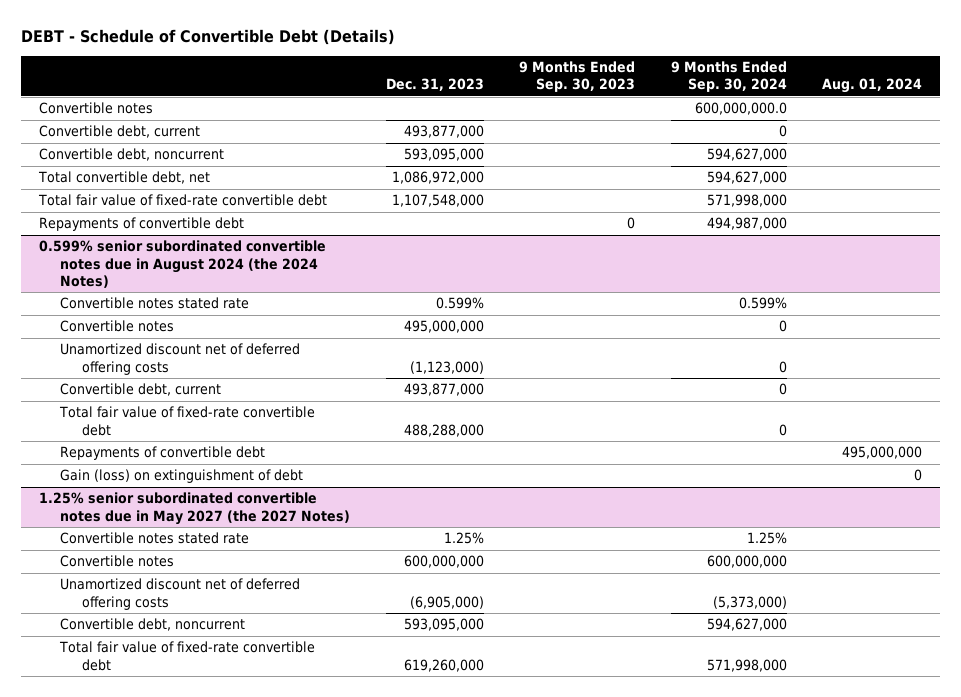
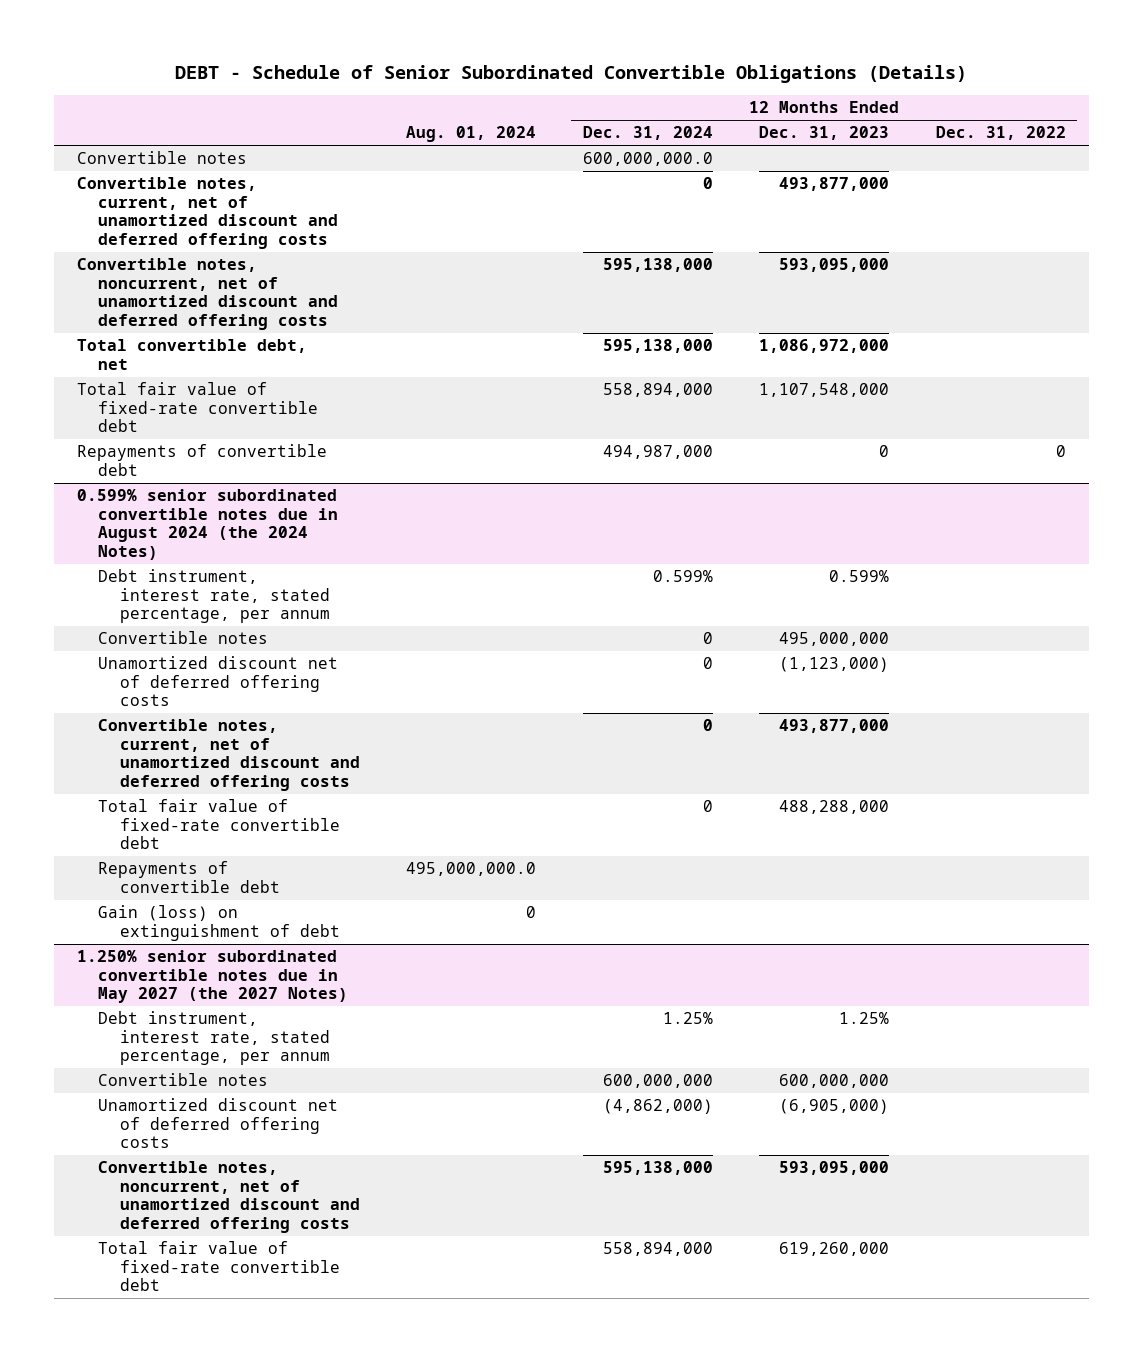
- DEBT - Schedule of Convertible Debt (Details)
+ DEBT - Schedule of Senior Subordinated Convertible Obligations (Details)
- | Dec. 31, 2023 | 9 Months Ended Sep. 30, 2023 | 9 Months Ended Sep. 30, 2024 | Aug. 01, 2024
+ | Aug. 01, 2024 | 12 Months Ended Dec. 31, 2024 | 12 Months Ended Dec. 31, 2023 | 12 Months Ended Dec. 31, 2022
- Convertible debt, current | 493,877,000 | | 0 |
- Convertible debt, noncurrent | 593,095,000 | | 594,627,000 |
+ Convertible notes, current, net of unamortized discount and deferred offering costs | | 0 | 493,877,000 |
+ Convertible notes, noncurrent, net of unamortized discount and deferred offering costs | | 595,138,000 | 593,095,000 |
@ 0.599% senior subordinated convertible notes due in August 2024 (the 2024 Notes)
- Convertible notes stated rate | 0.599% | | 0.599% |
+ Debt instrument, interest rate, stated percentage, per annum | | 0.599% | 0.599% |
- Convertible debt, current | 493,877,000 | | 0 |
+ Convertible notes, current, net of unamortized discount and deferred offering costs | | 0 | 493,877,000 |
- Repayments of convertible debt | | | | 495,000,000
+ Repayments of convertible debt | 495,000,000.0 | | |
- 1.25% senior subordinated convertible notes due in May 2027 (the 2027 Notes)
- Convertible notes stated rate | 1.25% | | 1.25% |
- Convertible notes | 600,000,000 | | 600,000,000 |
- Unamortized discount net of deferred offering costs | (6,905,000) | | (5,373,000) |
- Convertible debt, noncurrent | 593,095,000 | | 594,627,000 |
- Total fair value of fixed-rate convertible debt | 619,260,000 | | 571,998,000 |
+ 1.250% senior subordinated convertible notes due in May 2027 (the 2027 Notes)
+ Debt instrument, interest rate, stated percentage, per annum | | 1.25% | 1.25% |
+ Convertible notes | | 600,000,000 | 600,000,000 |
+ Unamortized discount net of deferred offering costs | | (4,862,000) | (6,905,000) |
+ Convertible notes, noncurrent, net of unamortized discount and deferred offering costs | | 595,138,000 | 593,095,000 |
+ Total fair value of fixed-rate convertible debt | | 558,894,000 | 619,260,000 |

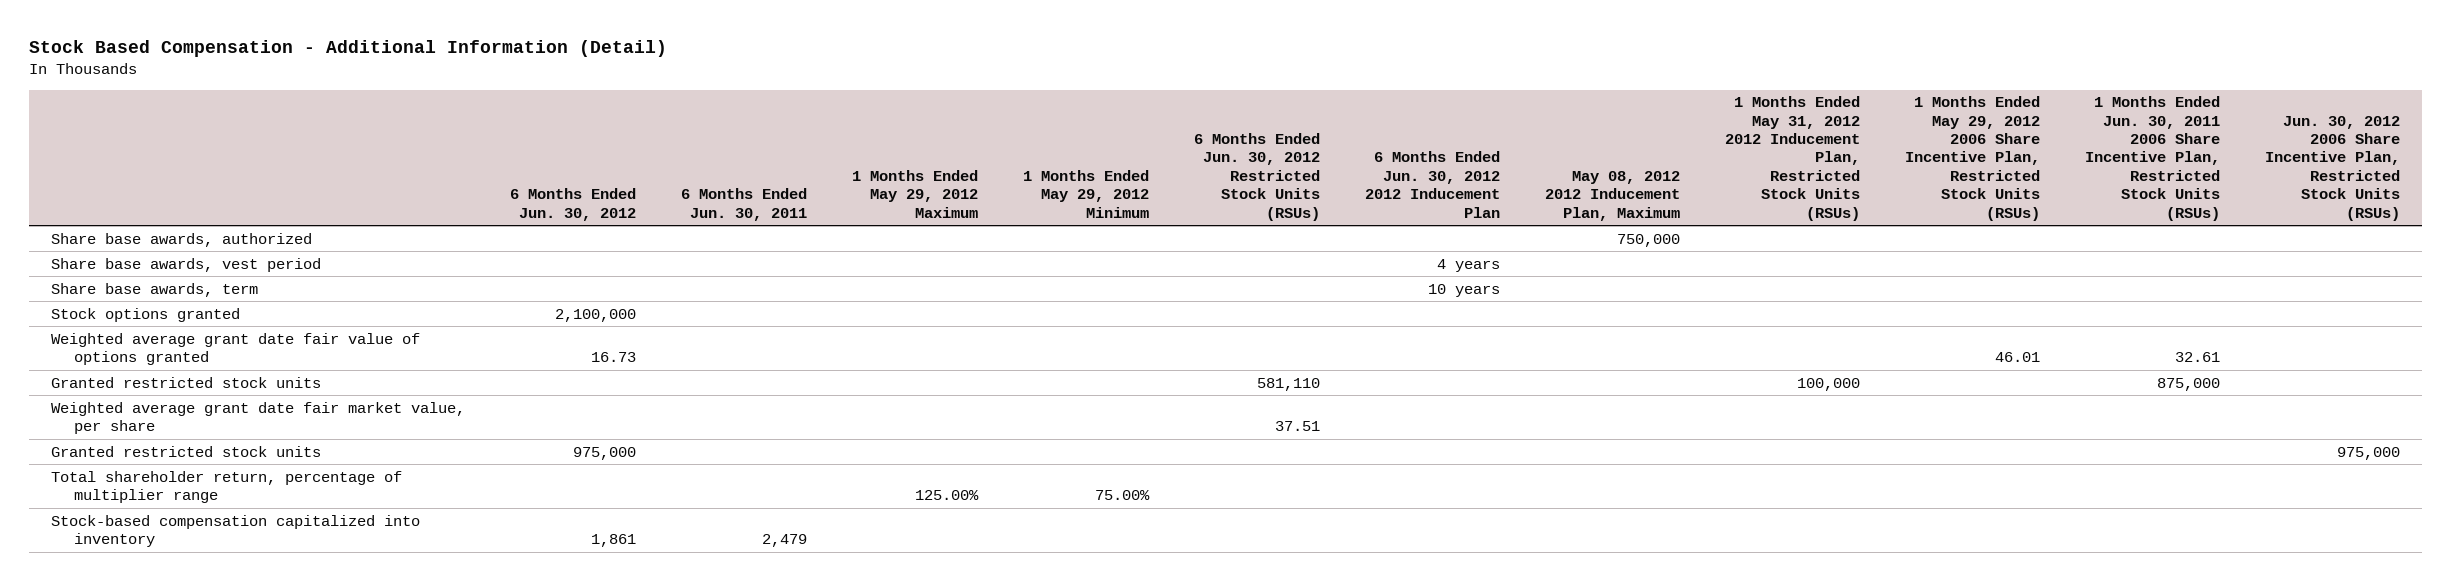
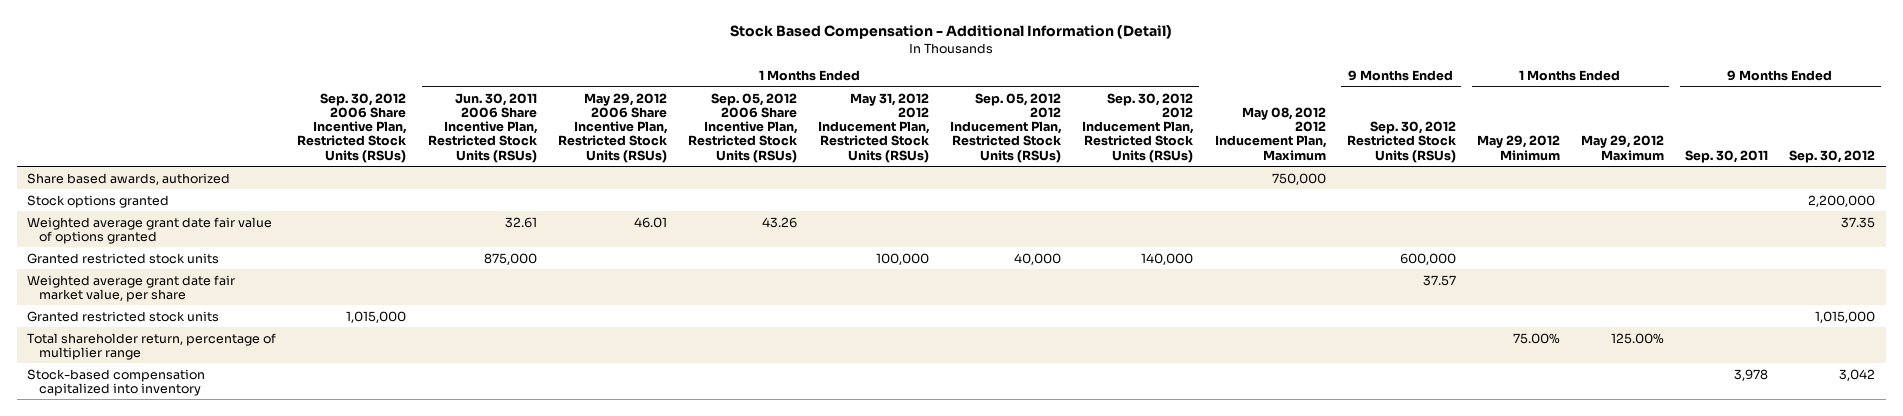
- | 6 Months Ended Jun. 30, 2012 | 6 Months Ended Jun. 30, 2011 | 1 Months Ended May 29, 2012 Maximum | 1 Months Ended May 29, 2012 Minimum | 6 Months Ended Jun. 30, 2012 Restricted Stock Units (RSUs) | 6 Months Ended Jun. 30, 2012 2012 Inducement Plan | May 08, 2012 2012 Inducement Plan, Maximum | 1 Months Ended May 31, 2012 2012 Inducement Plan, Restricted Stock Units (RSUs) | 1 Months Ended May 29, 2012 2006 Share Incentive Plan, Restricted Stock Units (RSUs) | 1 Months Ended Jun. 30, 2011 2006 Share Incentive Plan, Restricted Stock Units (RSUs) | Jun. 30, 2012 2006 Share Incentive Plan, Restricted Stock Units (RSUs)
+ | Sep. 30, 2012 2006 Share Incentive Plan, Restricted Stock Units (RSUs) | 1 Months Ended Jun. 30, 2011 2006 Share Incentive Plan, Restricted Stock Units (RSUs) | 1 Months Ended May 29, 2012 2006 Share Incentive Plan, Restricted Stock Units (RSUs) | 1 Months Ended Sep. 05, 2012 2006 Share Incentive Plan, Restricted Stock Units (RSUs) | 1 Months Ended May 31, 2012 2012 Inducement Plan, Restricted Stock Units (RSUs) | 1 Months Ended Sep. 05, 2012 2012 Inducement Plan, Restricted Stock Units (RSUs) | 1 Months Ended Sep. 30, 2012 2012 Inducement Plan, Restricted Stock Units (RSUs) | May 08, 2012 2012 Inducement Plan, Maximum | 9 Months Ended Sep. 30, 2012 Restricted Stock Units (RSUs) | 1 Months Ended May 29, 2012 Minimum | 1 Months Ended May 29, 2012 Maximum | 9 Months Ended Sep. 30, 2011 | 9 Months Ended Sep. 30, 2012
- Share base awards, authorized | | | | | | | 750,000 | | | |
- Share base awards, vest period | | | | | | 4 years | | | | |
- Share base awards, term | | | | | | 10 years | | | | |
+ Share based awards, authorized | | | | | | | | 750,000 | | | | |

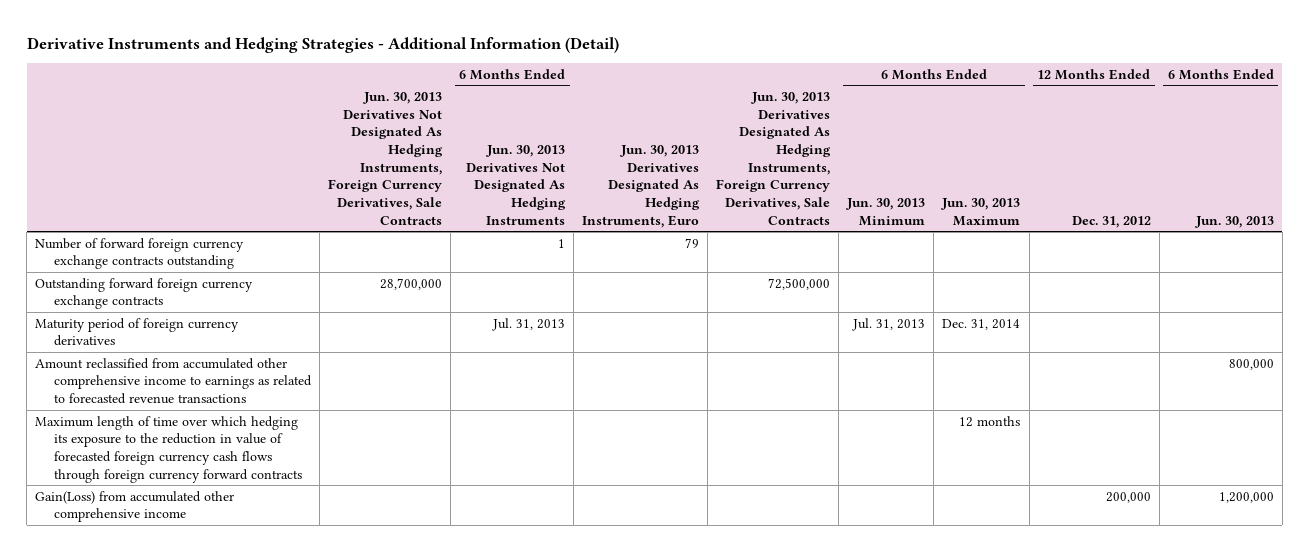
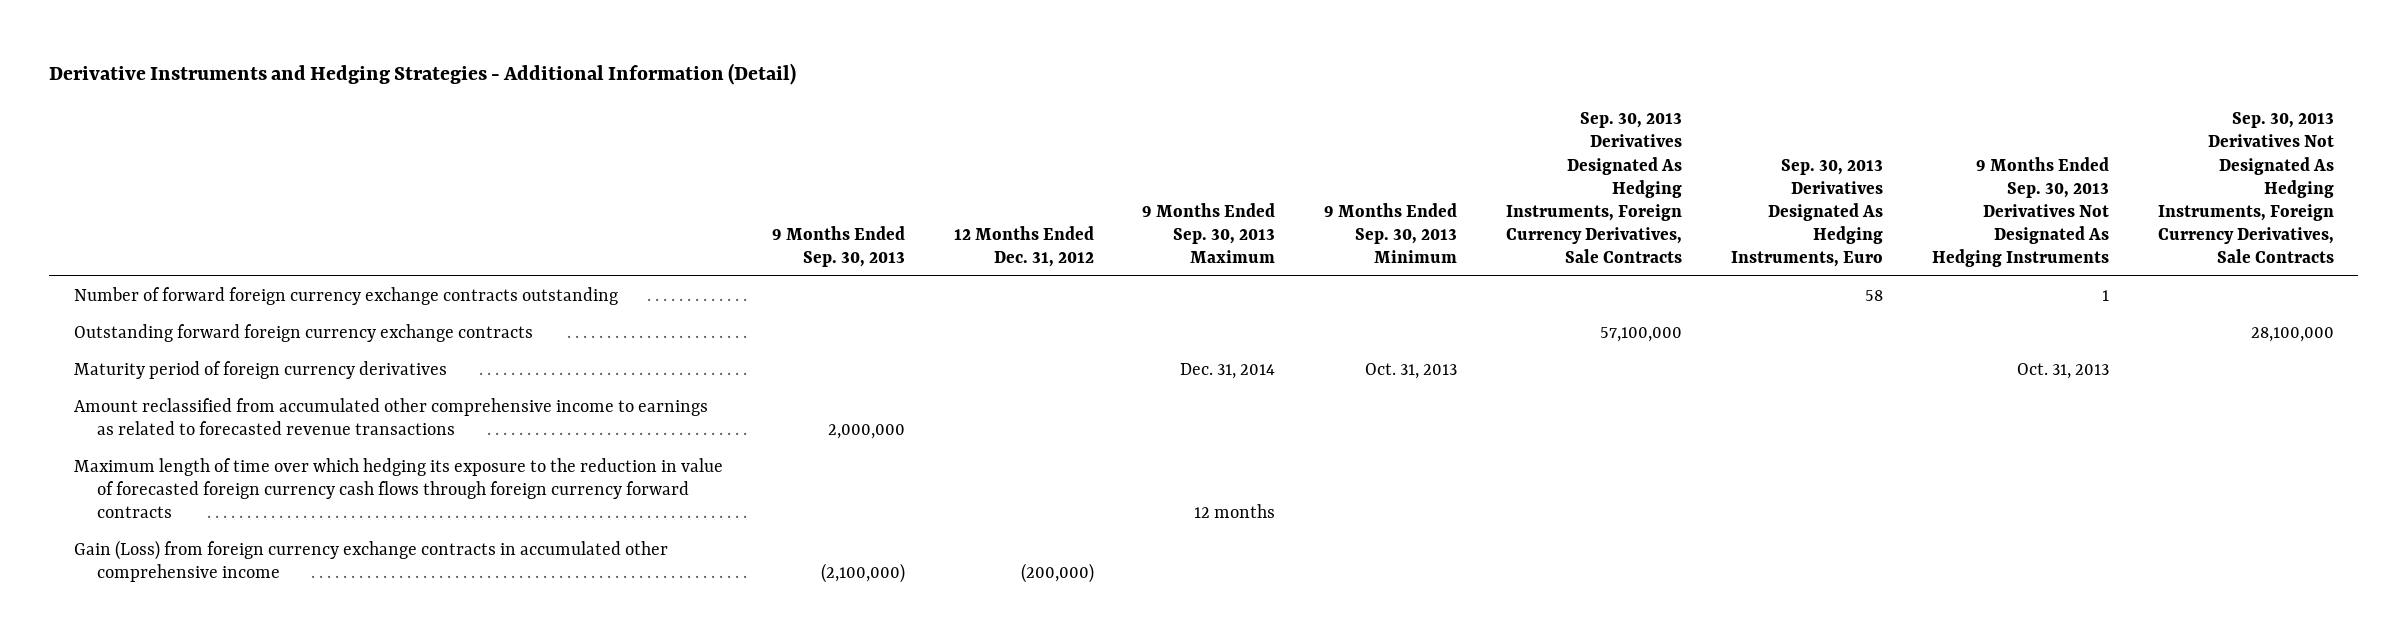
- | Jun. 30, 2013 Derivatives Not Designated As Hedging Instruments, Foreign Currency Derivatives, Sale Contracts | 6 Months Ended Jun. 30, 2013 Derivatives Not Designated As Hedging Instruments | Jun. 30, 2013 Derivatives Designated As Hedging Instruments, Euro | Jun. 30, 2013 Derivatives Designated As Hedging Instruments, Foreign Currency Derivatives, Sale Contracts | 6 Months Ended Jun. 30, 2013 Minimum | 6 Months Ended Jun. 30, 2013 Maximum | 12 Months Ended Dec. 31, 2012 | 6 Months Ended Jun. 30, 2013
+ | 9 Months Ended Sep. 30, 2013 | 12 Months Ended Dec. 31, 2012 | 9 Months Ended Sep. 30, 2013 Maximum | 9 Months Ended Sep. 30, 2013 Minimum | Sep. 30, 2013 Derivatives Designated As Hedging Instruments, Foreign Currency Derivatives, Sale Contracts | Sep. 30, 2013 Derivatives Designated As Hedging Instruments, Euro | 9 Months Ended Sep. 30, 2013 Derivatives Not Designated As Hedging Instruments | Sep. 30, 2013 Derivatives Not Designated As Hedging Instruments, Foreign Currency Derivatives, Sale Contracts
- Gain(Loss) from accumulated other comprehensive income | | | | | | | 200,000 | 1,200,000
+ Gain (Loss) from foreign currency exchange contracts in accumulated other comprehensive income | (2,100,000) | (200,000) | | | | | |

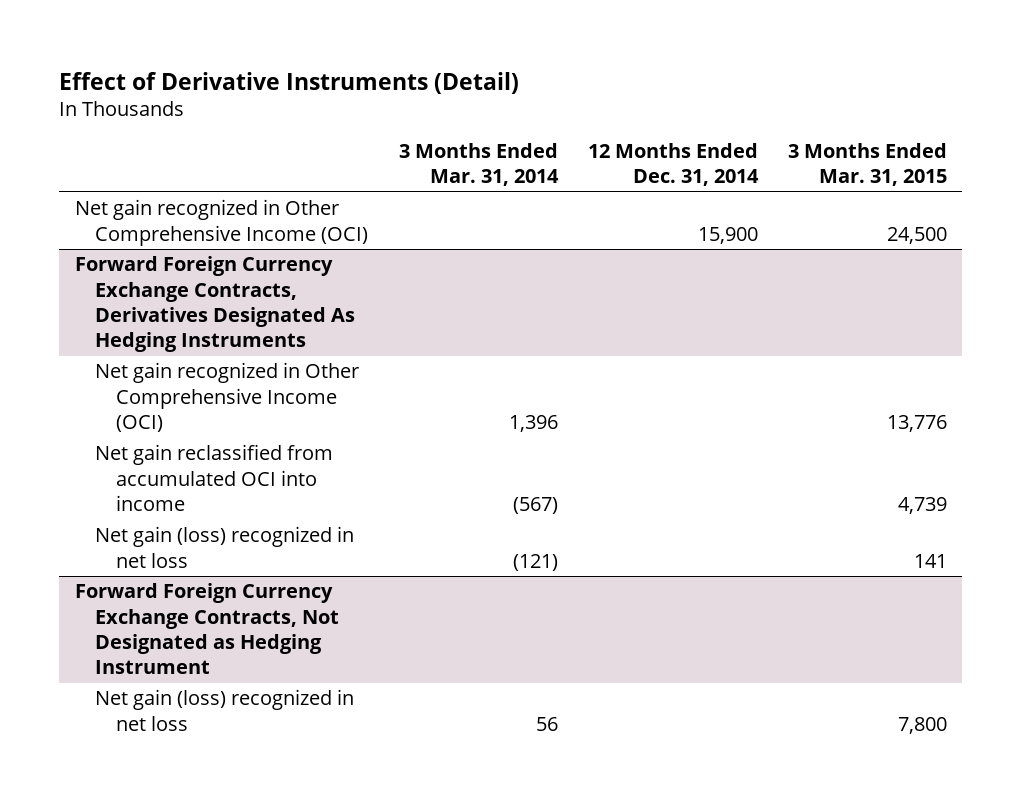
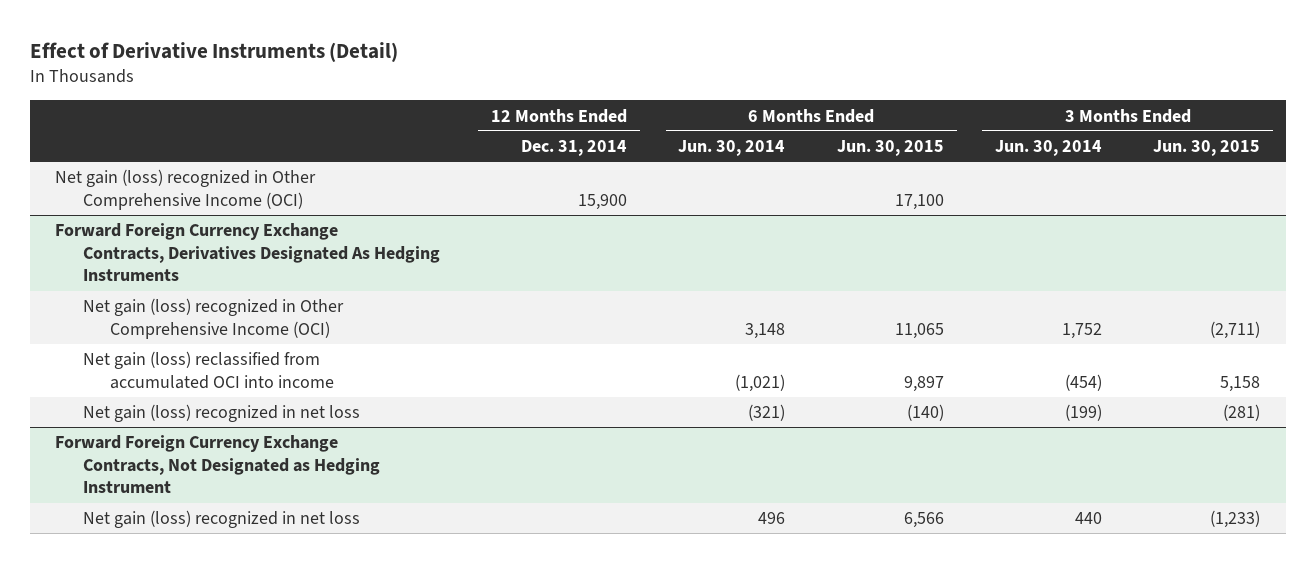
- | 3 Months Ended Mar. 31, 2014 | 12 Months Ended Dec. 31, 2014 | 3 Months Ended Mar. 31, 2015
+ | 12 Months Ended Dec. 31, 2014 | 6 Months Ended Jun. 30, 2014 | 6 Months Ended Jun. 30, 2015 | 3 Months Ended Jun. 30, 2014 | 3 Months Ended Jun. 30, 2015
- Net gain recognized in Other Comprehensive Income (OCI) | | 15,900 | 24,500
+ Net gain (loss) recognized in Other Comprehensive Income (OCI) | 15,900 | | 17,100 | |
@ Forward Foreign Currency Exchange Contracts, Derivatives Designated As Hedging Instruments
- Net gain recognized in Other Comprehensive Income (OCI) | 1,396 | | 13,776
- Net gain reclassified from accumulated OCI into income | (567) | | 4,739
+ Net gain (loss) recognized in Other Comprehensive Income (OCI) | | 3,148 | 11,065 | 1,752 | (2,711)
+ Net gain (loss) reclassified from accumulated OCI into income | | (1,021) | 9,897 | (454) | 5,158

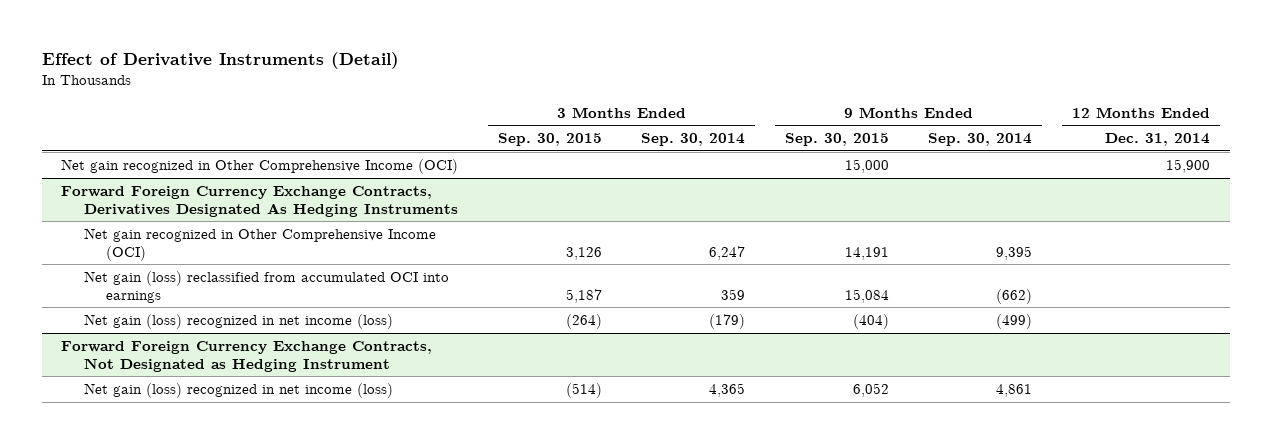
- | 12 Months Ended Dec. 31, 2014 | 6 Months Ended Jun. 30, 2014 | 6 Months Ended Jun. 30, 2015 | 3 Months Ended Jun. 30, 2014 | 3 Months Ended Jun. 30, 2015
+ | 3 Months Ended Sep. 30, 2015 | 3 Months Ended Sep. 30, 2014 | 9 Months Ended Sep. 30, 2015 | 9 Months Ended Sep. 30, 2014 | 12 Months Ended Dec. 31, 2014
- Net gain (loss) recognized in Other Comprehensive Income (OCI) | 15,900 | | 17,100 | |
+ Net gain recognized in Other Comprehensive Income (OCI) | | | 15,000 | | 15,900
@ Forward Foreign Currency Exchange Contracts, Derivatives Designated As Hedging Instruments
- Net gain (loss) recognized in Other Comprehensive Income (OCI) | | 3,148 | 11,065 | 1,752 | (2,711)
- Net gain (loss) reclassified from accumulated OCI into income | | (1,021) | 9,897 | (454) | 5,158
- Net gain (loss) recognized in net loss | | (321) | (140) | (199) | (281)
+ Net gain recognized in Other Comprehensive Income (OCI) | 3,126 | 6,247 | 14,191 | 9,395 |
+ Net gain (loss) reclassified from accumulated OCI into earnings | 5,187 | 359 | 15,084 | (662) |
+ Net gain (loss) recognized in net income (loss) | (264) | (179) | (404) | (499) |
@ Forward Foreign Currency Exchange Contracts, Not Designated as Hedging Instrument
- Net gain (loss) recognized in net loss | | 496 | 6,566 | 440 | (1,233)
+ Net gain (loss) recognized in net income (loss) | (514) | 4,365 | 6,052 | 4,861 |

